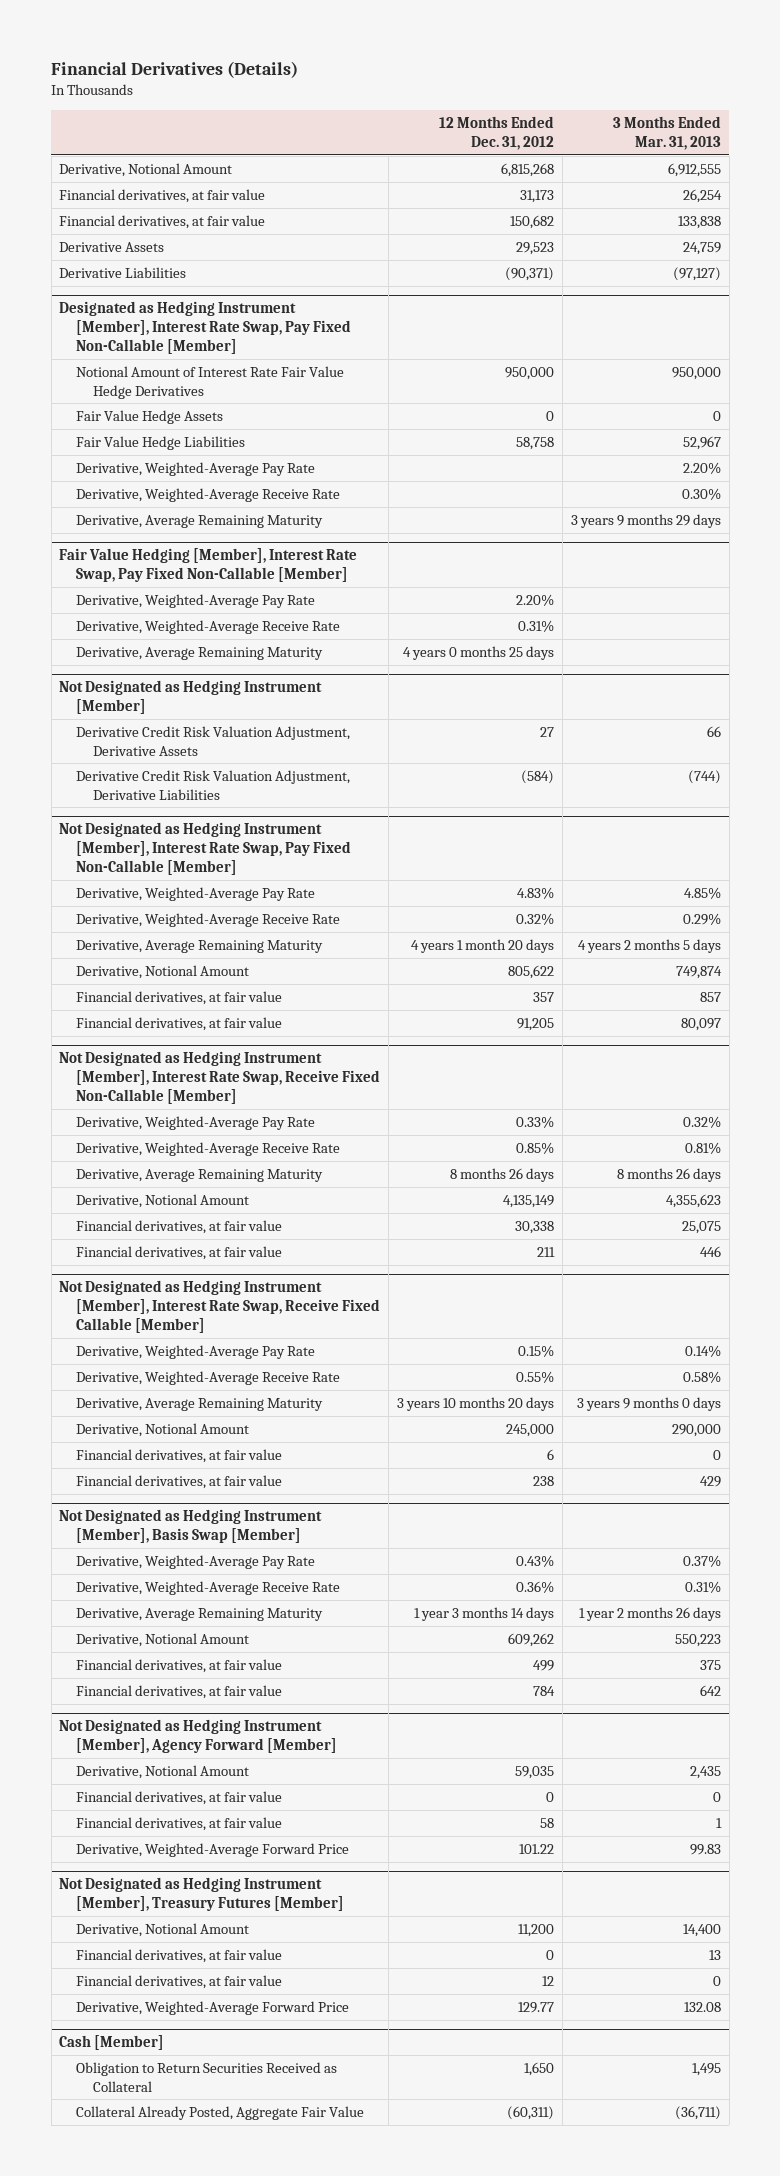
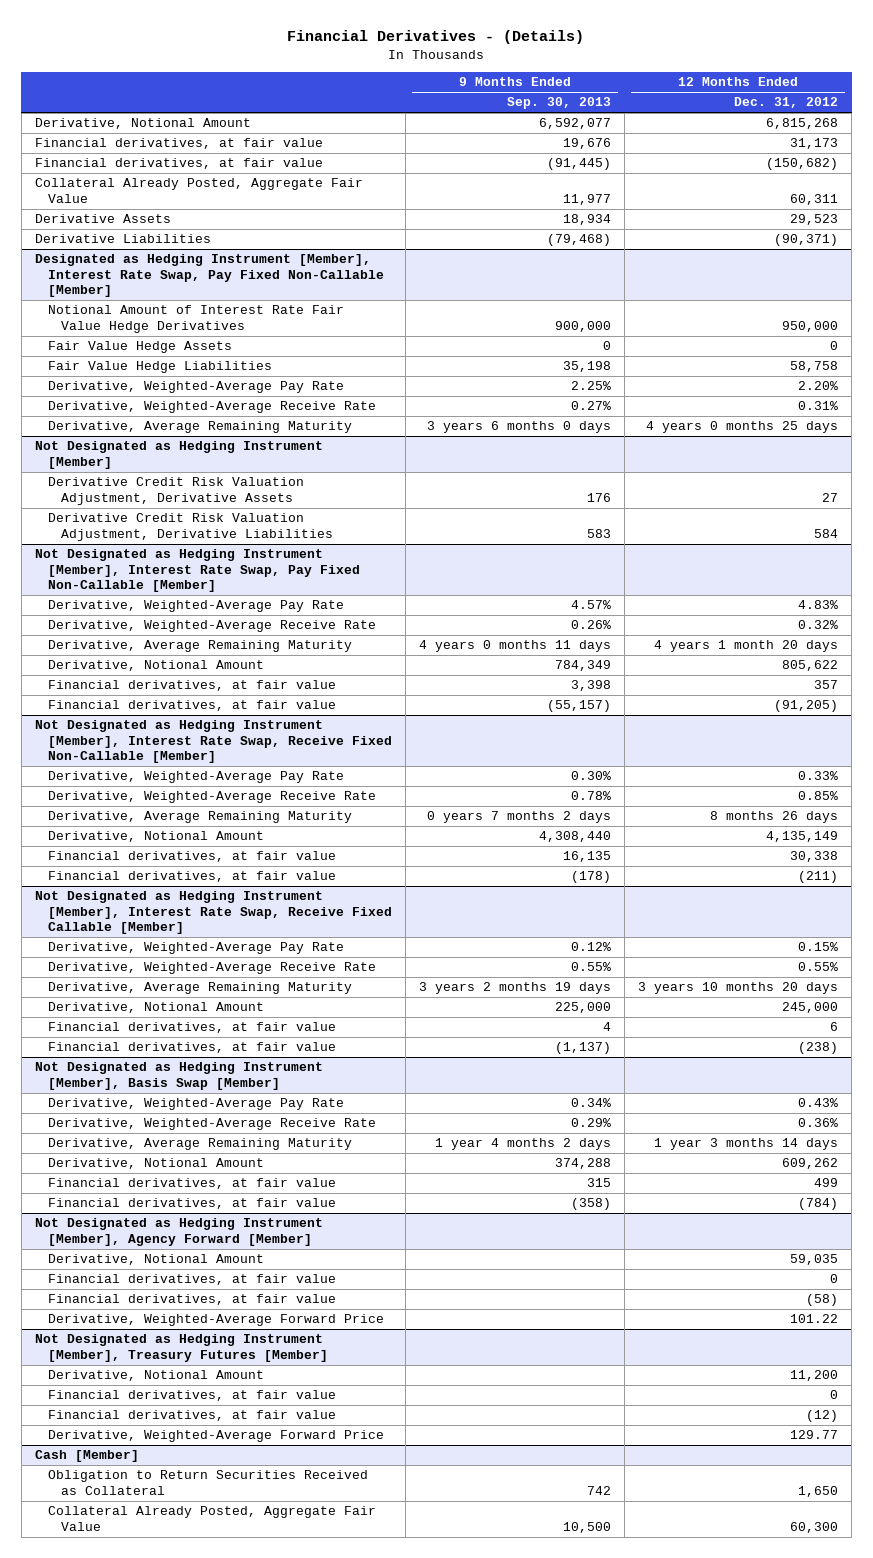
- Financial Derivatives (Details)
+ Financial Derivatives - (Details)
- | 12 Months Ended Dec. 31, 2012 | 3 Months Ended Mar. 31, 2013
+ | 9 Months Ended Sep. 30, 2013 | 12 Months Ended Dec. 31, 2012
- Financial derivatives, at fair value | 150,682 | 133,838
+ Financial derivatives, at fair value | (91,445) | (150,682)
+ Collateral Already Posted, Aggregate Fair Value | 11,977 | 60,311
@ Designated as Hedging Instrument [Member], Interest Rate Swap, Pay Fixed Non-Callable [Member]
- Derivative, Weighted-Average Pay Rate | | 2.20%
- Derivative, Weighted-Average Receive Rate | | 0.30%
- Derivative, Average Remaining Maturity | | 3 years 9 months 29 days
- Fair Value Hedging [Member], Interest Rate Swap, Pay Fixed Non-Callable [Member]
@ Not Designated as Hedging Instrument [Member]
- Derivative Credit Risk Valuation Adjustment, Derivative Liabilities | (584) | (744)
+ Derivative Credit Risk Valuation Adjustment, Derivative Liabilities | 583 | 584
@ Not Designated as Hedging Instrument [Member], Interest Rate Swap, Pay Fixed Non-Callable [Member]
- Financial derivatives, at fair value | 91,205 | 80,097
+ Financial derivatives, at fair value | (55,157) | (91,205)
@ Not Designated as Hedging Instrument [Member], Interest Rate Swap, Receive Fixed Non-Callable [Member]
- Financial derivatives, at fair value | 211 | 446
+ Financial derivatives, at fair value | (178) | (211)
@ Not Designated as Hedging Instrument [Member], Interest Rate Swap, Receive Fixed Callable [Member]
- Financial derivatives, at fair value | 238 | 429
+ Financial derivatives, at fair value | (1,137) | (238)
@ Not Designated as Hedging Instrument [Member], Basis Swap [Member]
- Financial derivatives, at fair value | 784 | 642
+ Financial derivatives, at fair value | (358) | (784)
@ Not Designated as Hedging Instrument [Member], Agency Forward [Member]
- Financial derivatives, at fair value | 58 | 1
+ Financial derivatives, at fair value | | (58)
@ Not Designated as Hedging Instrument [Member], Treasury Futures [Member]
- Financial derivatives, at fair value | 12 | 0
+ Financial derivatives, at fair value | | (12)
@ Cash [Member]
- Collateral Already Posted, Aggregate Fair Value | (60,311) | (36,711)
+ Collateral Already Posted, Aggregate Fair Value | 10,500 | 60,300

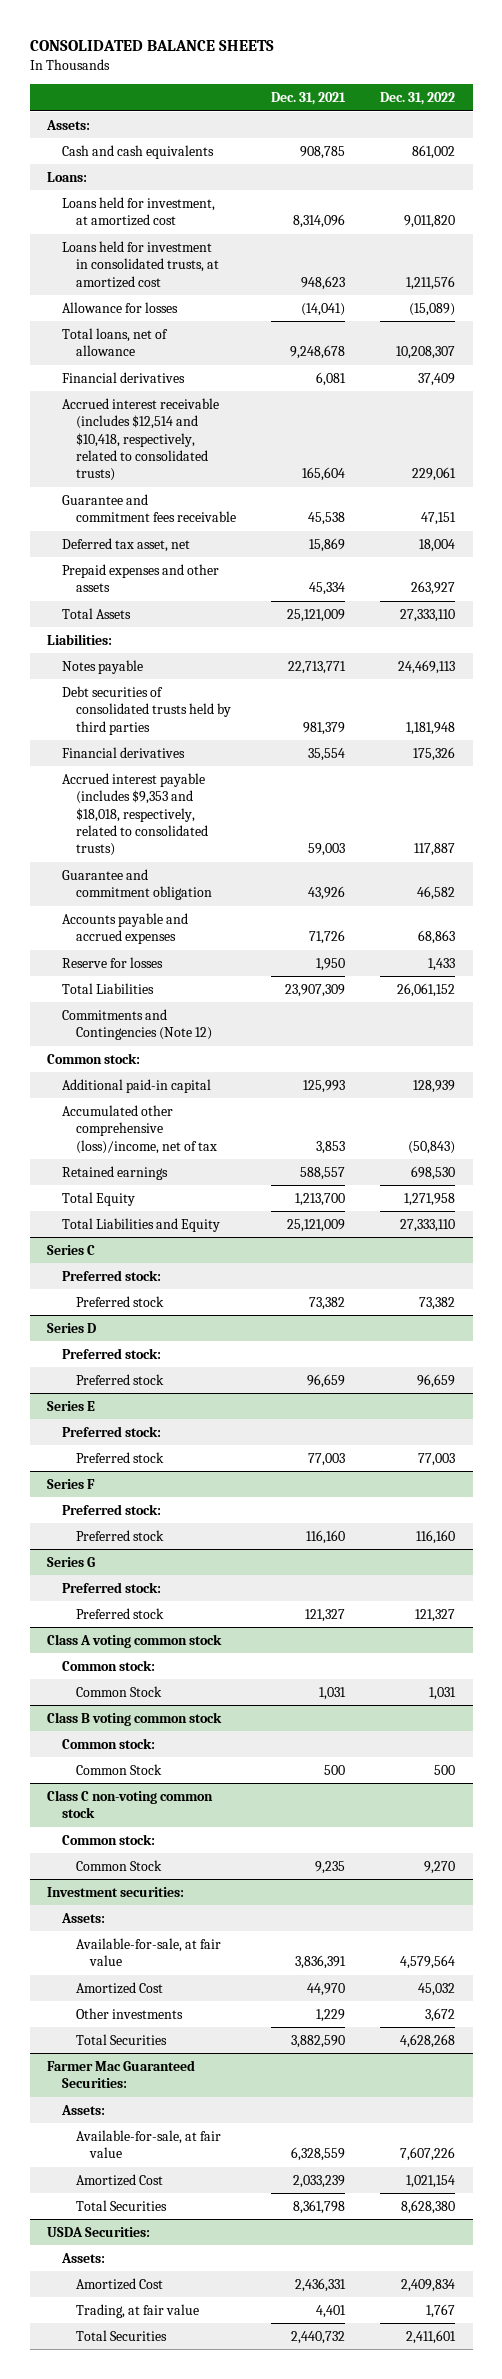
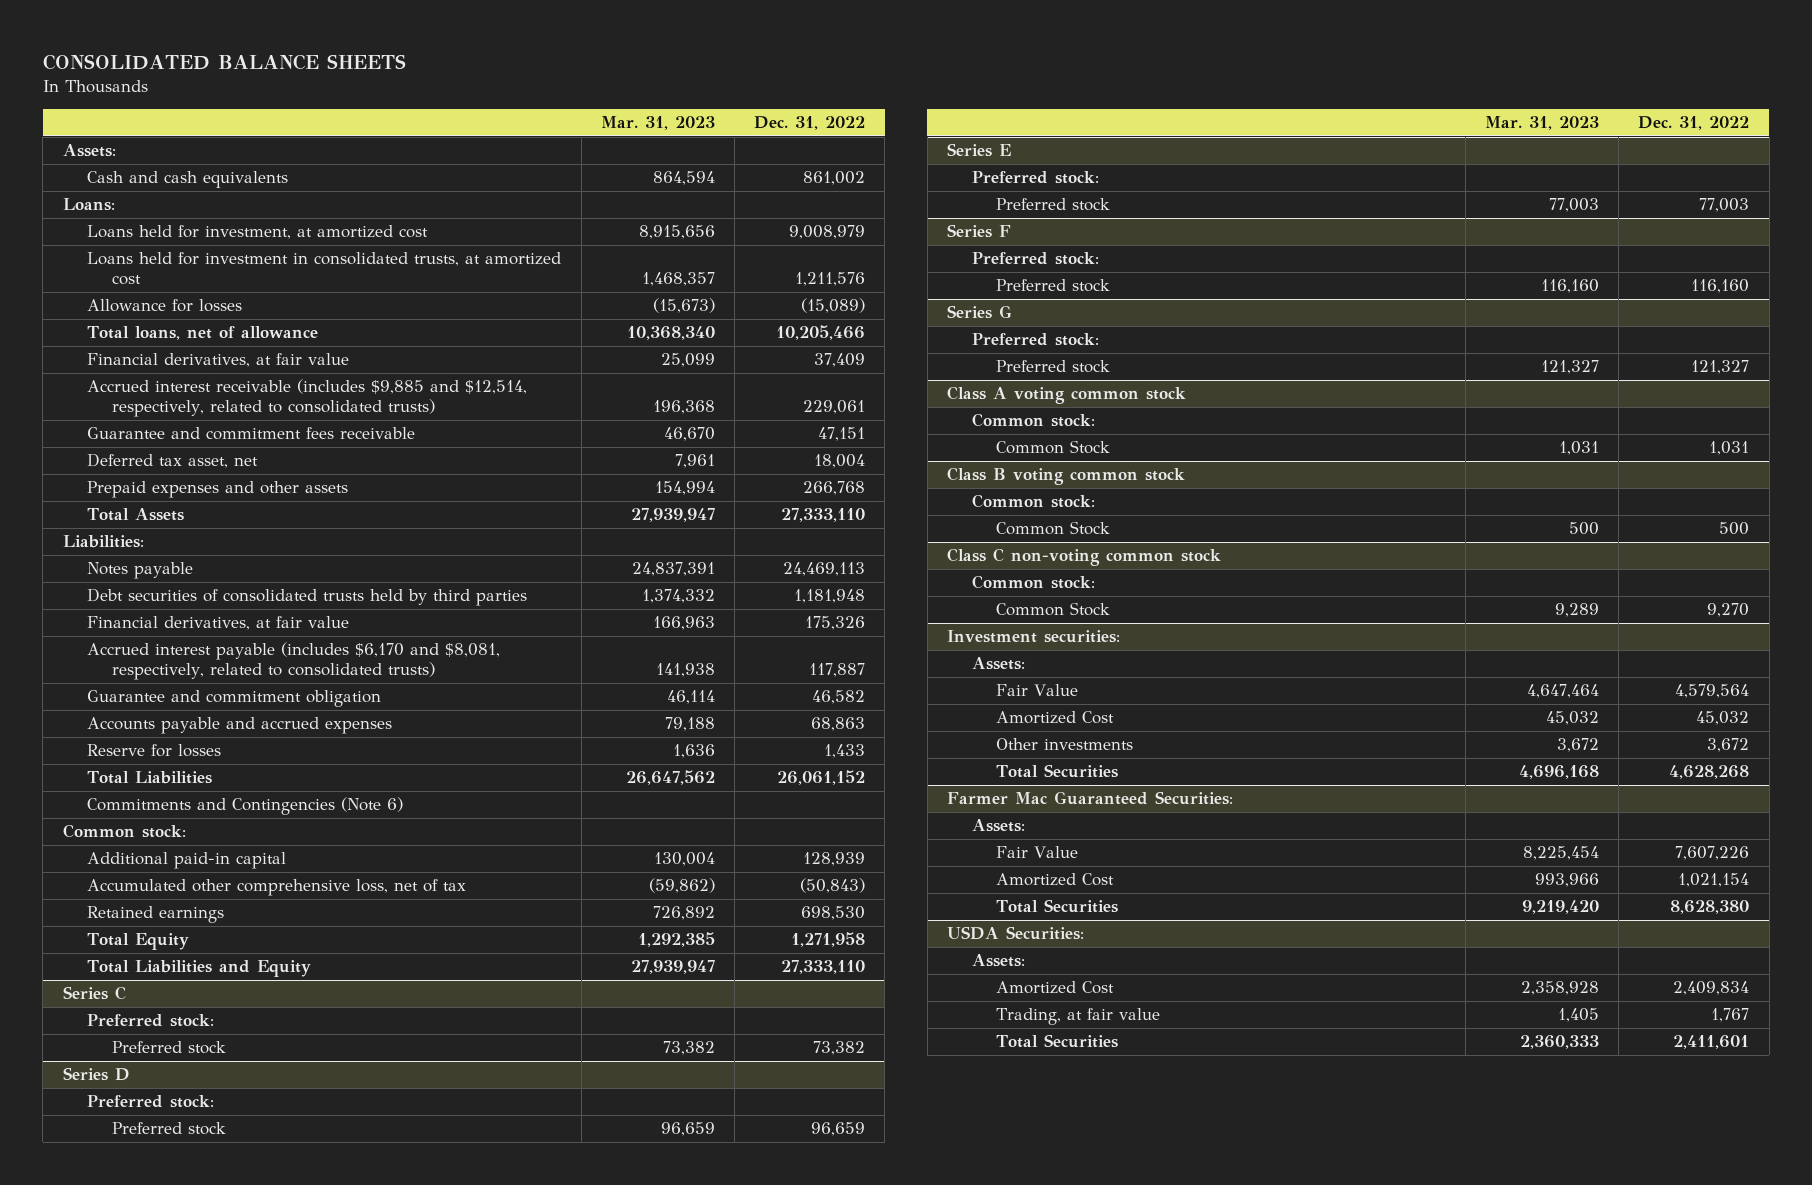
- | Dec. 31, 2021 | Dec. 31, 2022
+ | Mar. 31, 2023 | Dec. 31, 2022
- Loans held for investment, at amortized cost | 8,314,096 | 9,011,820
+ Loans held for investment, at amortized cost | 8,915,656 | 9,008,979
- Total loans, net of allowance | 9,248,678 | 10,208,307
- Financial derivatives | 6,081 | 37,409
- Accrued interest receivable (includes $12,514 and $10,418, respectively, related to consolidated trusts) | 165,604 | 229,061
+ Total loans, net of allowance | 10,368,340 | 10,205,466
+ Financial derivatives, at fair value | 25,099 | 37,409
+ Accrued interest receivable (includes $9,885 and $12,514, respectively, related to consolidated trusts) | 196,368 | 229,061
- Prepaid expenses and other assets | 45,334 | 263,927
+ Prepaid expenses and other assets | 154,994 | 266,768
- Financial derivatives | 35,554 | 175,326
- Accrued interest payable (includes $9,353 and $18,018, respectively, related to consolidated trusts) | 59,003 | 117,887
+ Financial derivatives, at fair value | 166,963 | 175,326
+ Accrued interest payable (includes $6,170 and $8,081, respectively, related to consolidated trusts) | 141,938 | 117,887
- Commitments and Contingencies (Note 12)
+ Commitments and Contingencies (Note 6)
- Accumulated other comprehensive (loss)/income, net of tax | 3,853 | (50,843)
+ Accumulated other comprehensive loss, net of tax | (59,862) | (50,843)
@ Investment securities:
- Available-for-sale, at fair value | 3,836,391 | 4,579,564
+ Fair Value | 4,647,464 | 4,579,564
@ Farmer Mac Guaranteed Securities:
- Available-for-sale, at fair value | 6,328,559 | 7,607,226
+ Fair Value | 8,225,454 | 7,607,226

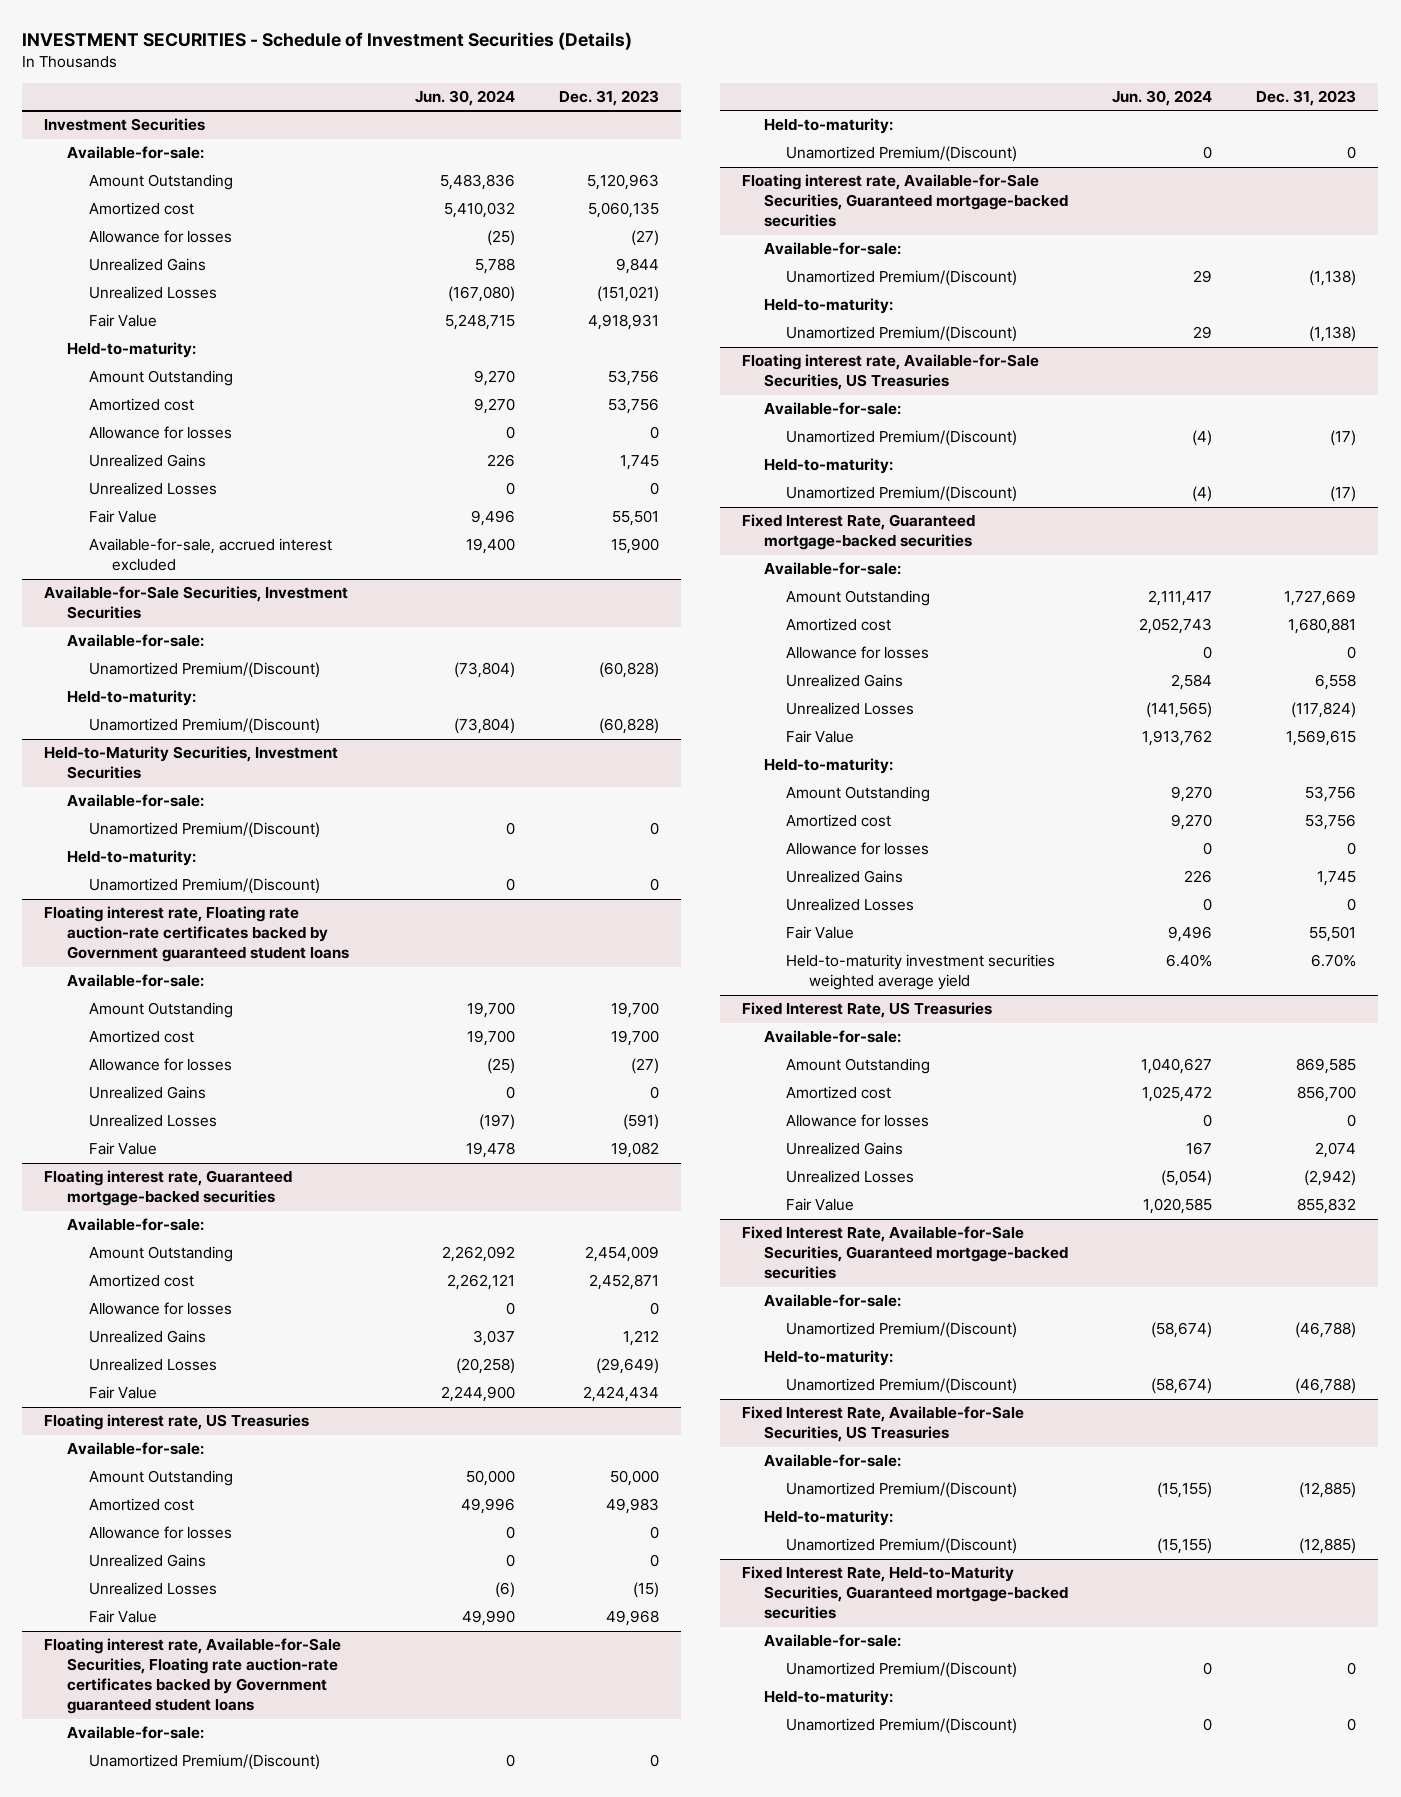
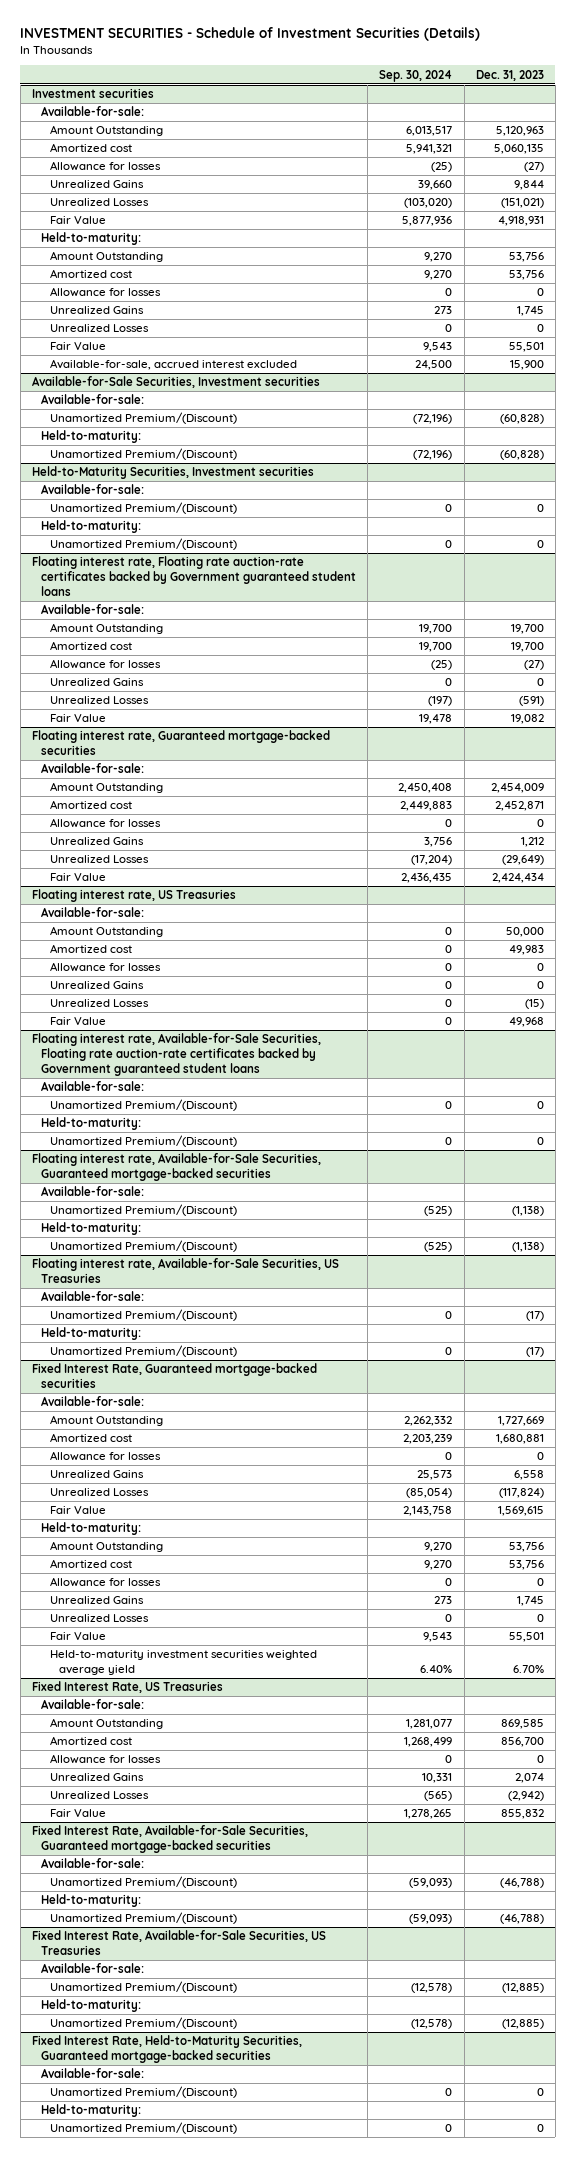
- | Jun. 30, 2024 | Dec. 31, 2023
+ | Sep. 30, 2024 | Dec. 31, 2023
- Investment Securities
+ Investment securities
- Available-for-Sale Securities, Investment Securities
+ Available-for-Sale Securities, Investment securities
- Held-to-Maturity Securities, Investment Securities
+ Held-to-Maturity Securities, Investment securities

